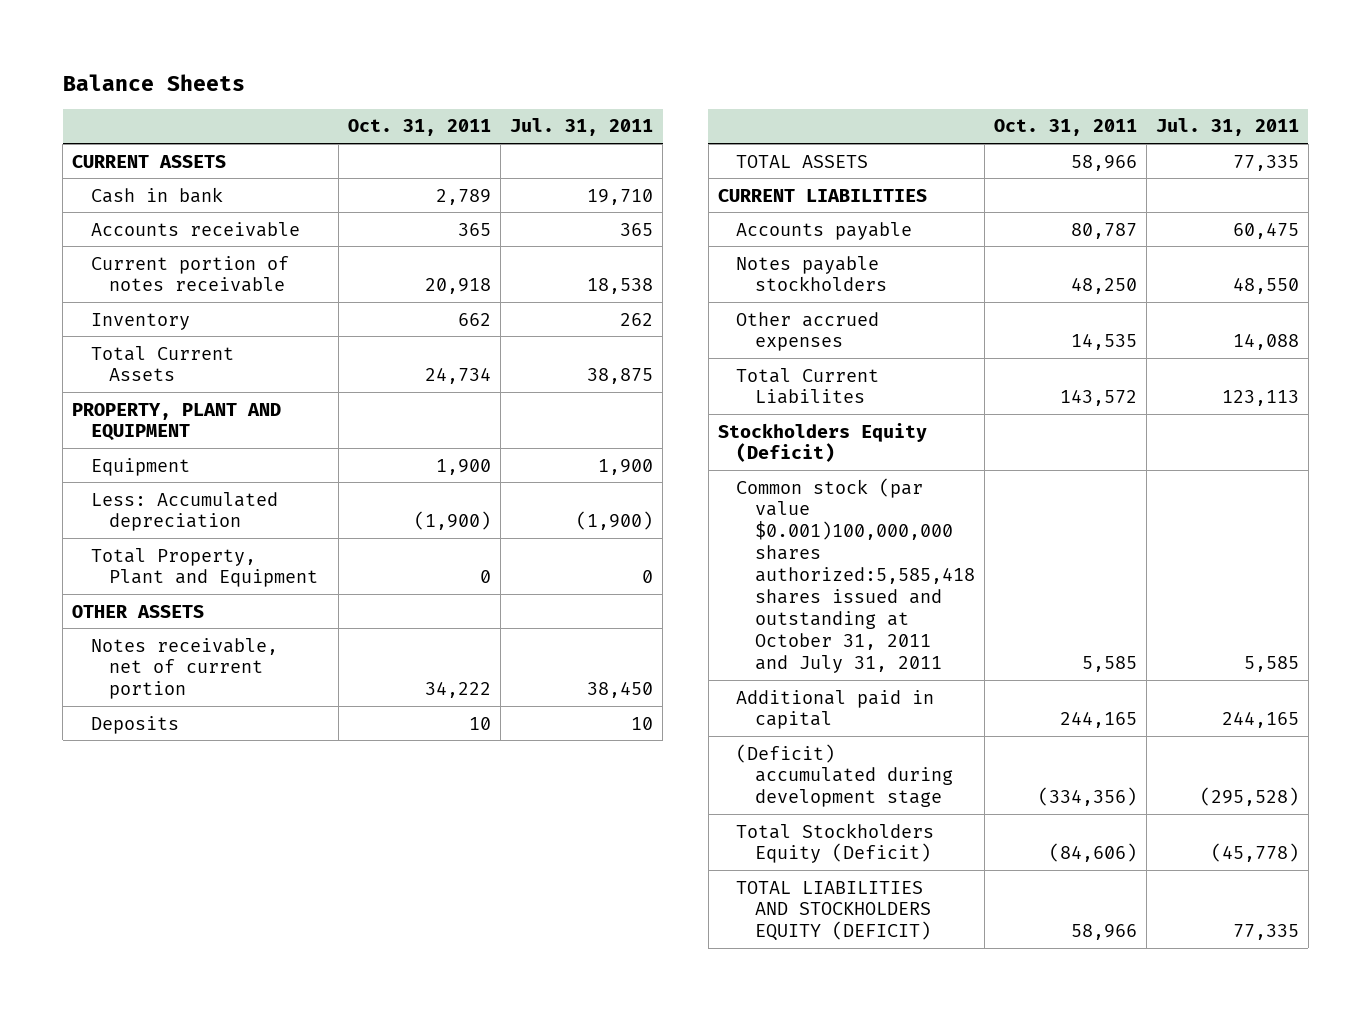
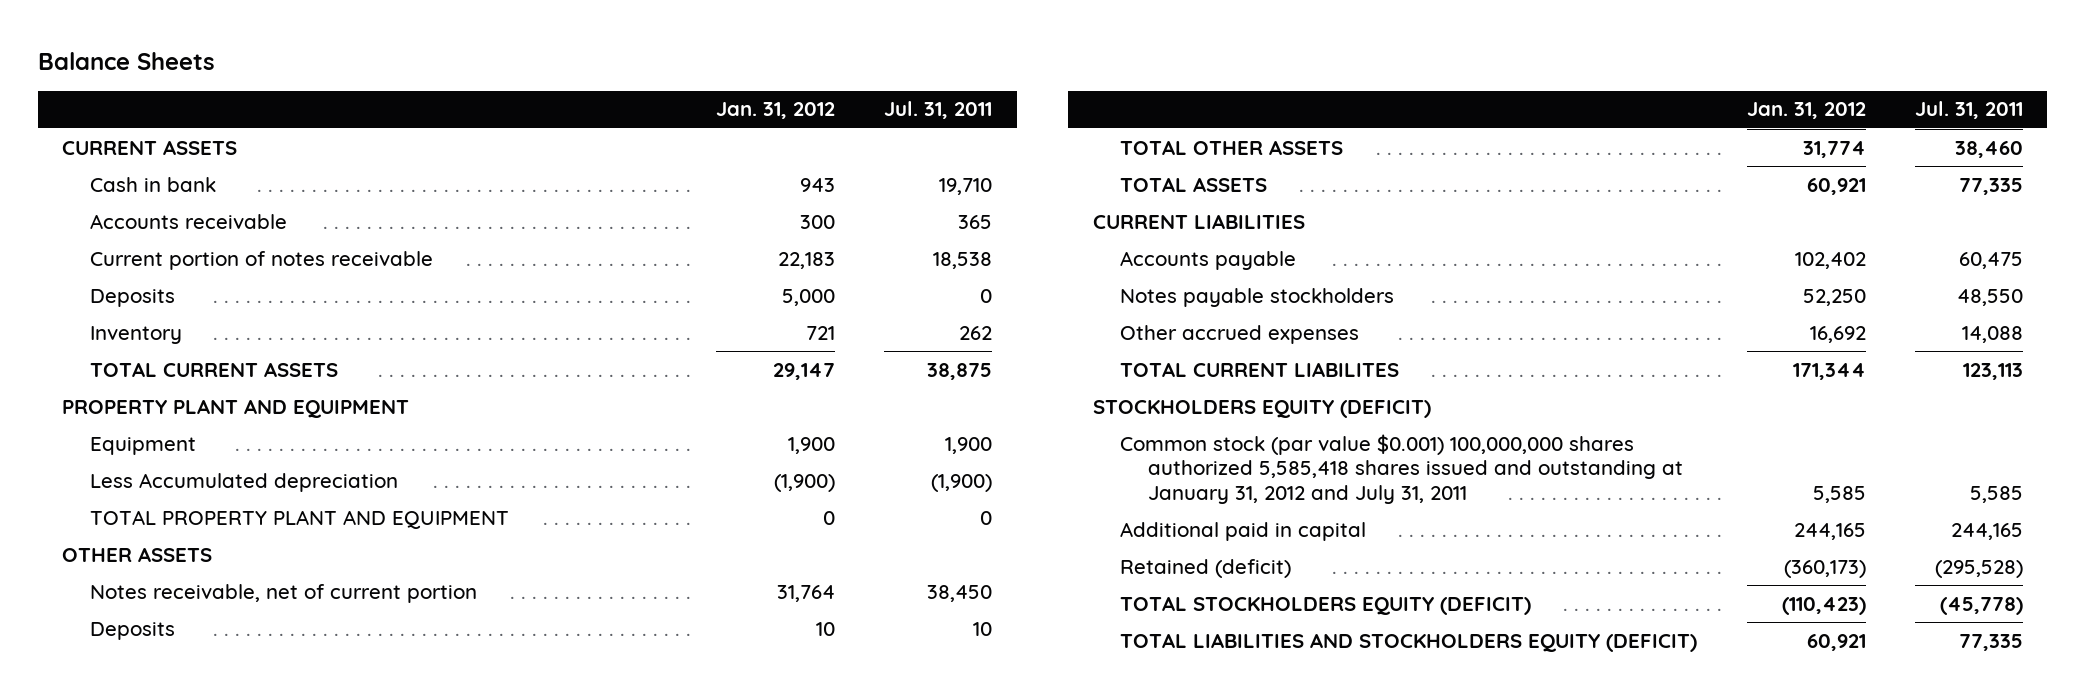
- | Oct. 31, 2011 | Jul. 31, 2011
+ | Jan. 31, 2012 | Jul. 31, 2011
+ Deposits | 5,000 | 0
- Total Current Assets | 24,734 | 38,875
- PROPERTY, PLANT AND EQUIPMENT
+ TOTAL CURRENT ASSETS | 29,147 | 38,875
+ PROPERTY PLANT AND EQUIPMENT
- Less: Accumulated depreciation | (1,900) | (1,900)
- Total Property, Plant and Equipment | 0 | 0
+ Less Accumulated depreciation | (1,900) | (1,900)
+ TOTAL PROPERTY PLANT AND EQUIPMENT | 0 | 0
+ TOTAL OTHER ASSETS | 31,774 | 38,460
- Total Current Liabilites | 143,572 | 123,113
- Stockholders Equity (Deficit)
- Common stock (par value $0.001)100,000,000 shares authorized:5,585,418 shares issued and outstanding at October 31, 2011 and July 31, 2011 | 5,585 | 5,585
+ TOTAL CURRENT LIABILITES | 171,344 | 123,113
+ STOCKHOLDERS EQUITY (DEFICIT)
+ Common stock (par value $0.001) 100,000,000 shares authorized 5,585,418 shares issued and outstanding at January 31, 2012 and July 31, 2011 | 5,585 | 5,585
- (Deficit) accumulated during development stage | (334,356) | (295,528)
- Total Stockholders Equity (Deficit) | (84,606) | (45,778)
+ Retained (deficit) | (360,173) | (295,528)
+ TOTAL STOCKHOLDERS EQUITY (DEFICIT) | (110,423) | (45,778)

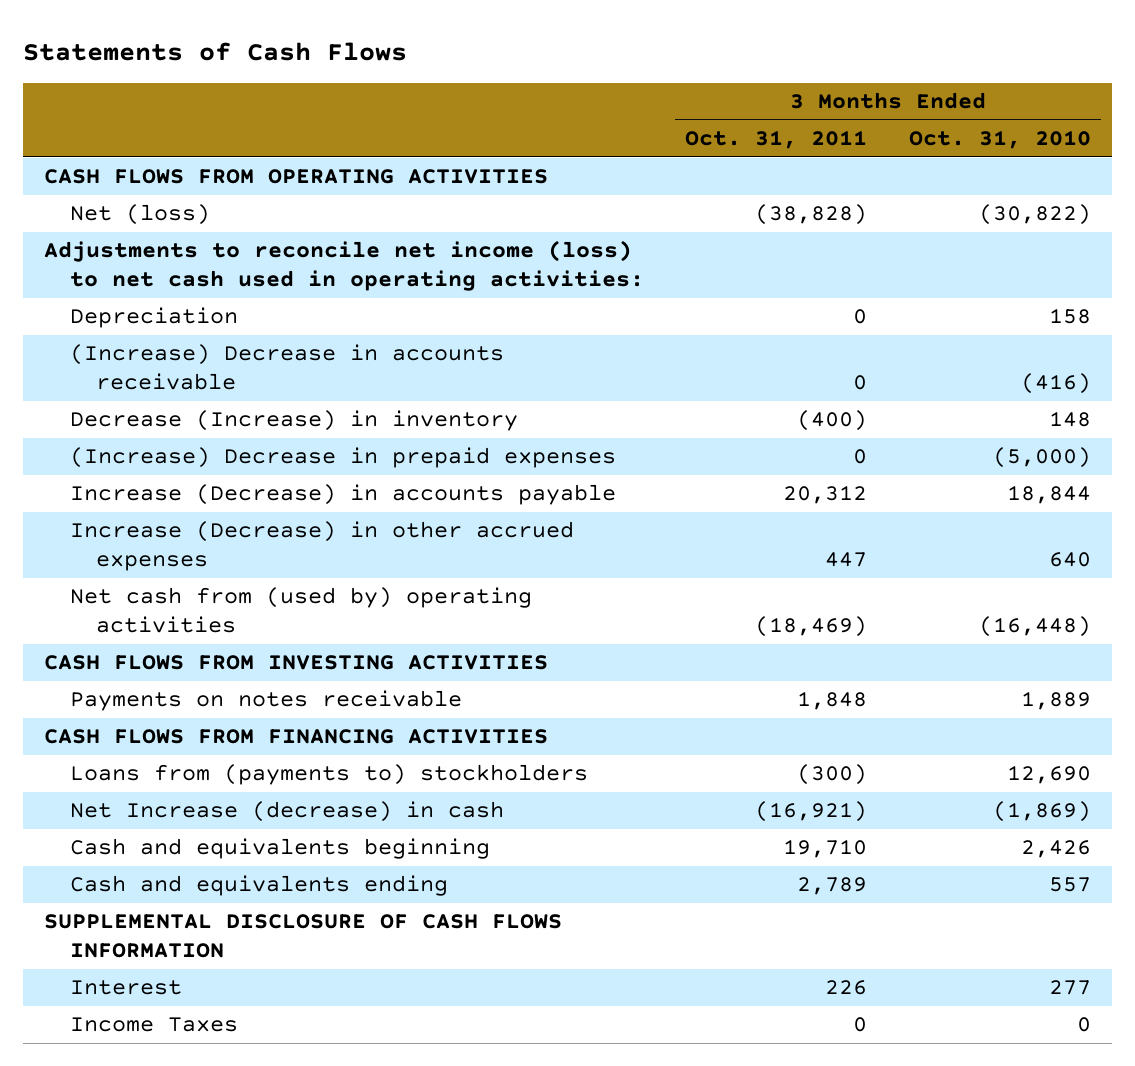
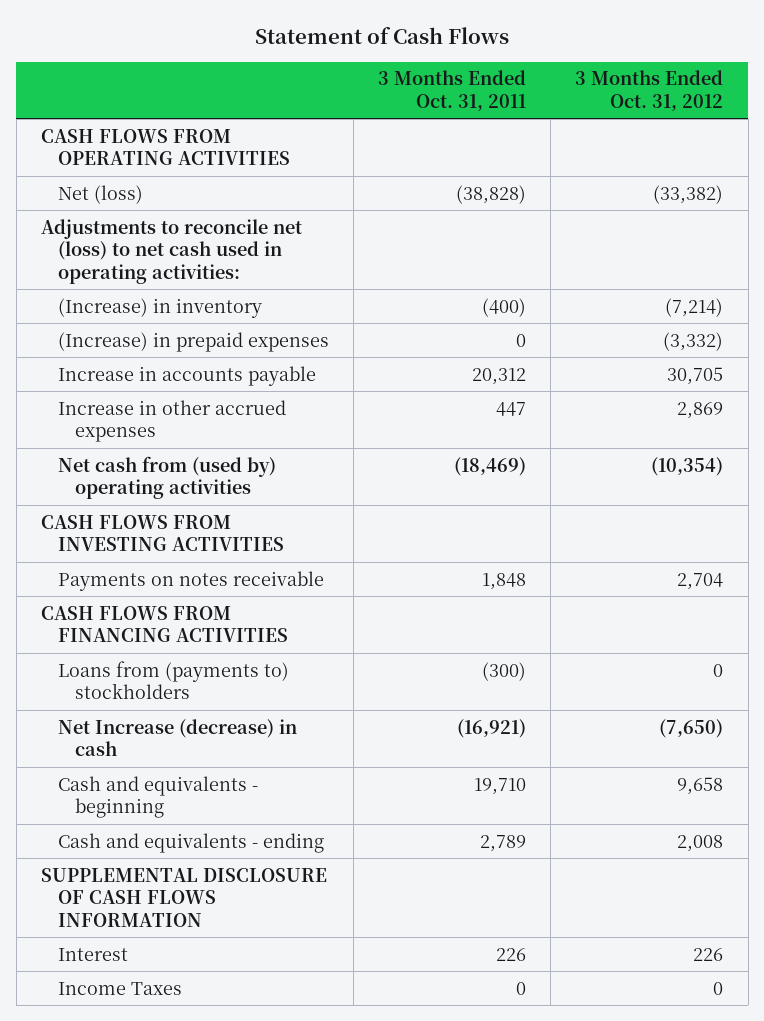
- Statements of Cash Flows
+ Statement of Cash Flows
- | 3 Months Ended Oct. 31, 2011 | 3 Months Ended Oct. 31, 2010
+ | 3 Months Ended Oct. 31, 2011 | 3 Months Ended Oct. 31, 2012
- Adjustments to reconcile net income (loss) to net cash used in operating activities:
- Depreciation | 0 | 158
- (Increase) Decrease in accounts receivable | 0 | (416)
- Decrease (Increase) in inventory | (400) | 148
- (Increase) Decrease in prepaid expenses | 0 | (5,000)
- Increase (Decrease) in accounts payable | 20,312 | 18,844
- Increase (Decrease) in other accrued expenses | 447 | 640
+ Adjustments to reconcile net (loss) to net cash used in operating activities:
+ (Increase) in inventory | (400) | (7,214)
+ (Increase) in prepaid expenses | 0 | (3,332)
+ Increase in accounts payable | 20,312 | 30,705
+ Increase in other accrued expenses | 447 | 2,869
- Cash and equivalents beginning | 19,710 | 2,426
- Cash and equivalents ending | 2,789 | 557
+ Cash and equivalents - beginning | 19,710 | 9,658
+ Cash and equivalents - ending | 2,789 | 2,008

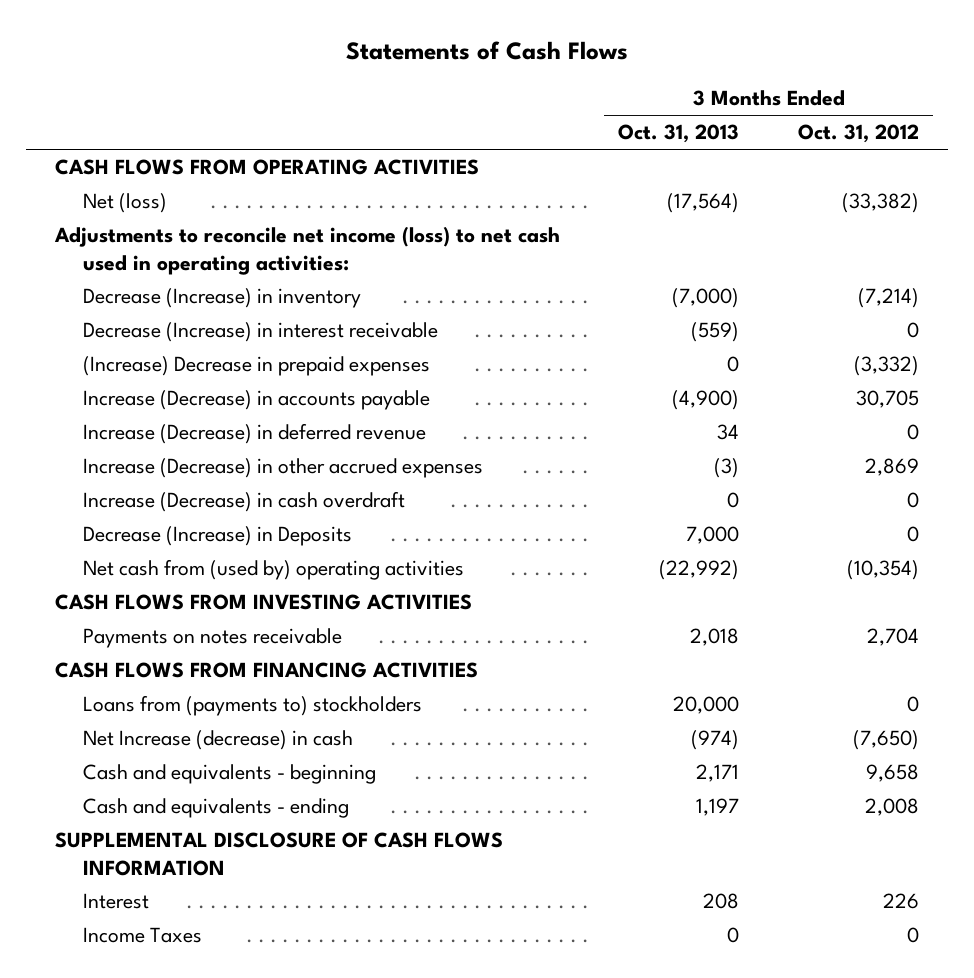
- Statement of Cash Flows
+ Statements of Cash Flows
- | 3 Months Ended Oct. 31, 2011 | 3 Months Ended Oct. 31, 2012
+ | 3 Months Ended Oct. 31, 2013 | 3 Months Ended Oct. 31, 2012
- Adjustments to reconcile net (loss) to net cash used in operating activities:
- (Increase) in inventory | (400) | (7,214)
- (Increase) in prepaid expenses | 0 | (3,332)
- Increase in accounts payable | 20,312 | 30,705
- Increase in other accrued expenses | 447 | 2,869
+ Adjustments to reconcile net income (loss) to net cash used in operating activities:
+ Decrease (Increase) in inventory | (7,000) | (7,214)
+ Decrease (Increase) in interest receivable | (559) | 0
+ (Increase) Decrease in prepaid expenses | 0 | (3,332)
+ Increase (Decrease) in accounts payable | (4,900) | 30,705
+ Increase (Decrease) in deferred revenue | 34 | 0
+ Increase (Decrease) in other accrued expenses | (3) | 2,869
+ Increase (Decrease) in cash overdraft | 0 | 0
+ Decrease (Increase) in Deposits | 7,000 | 0

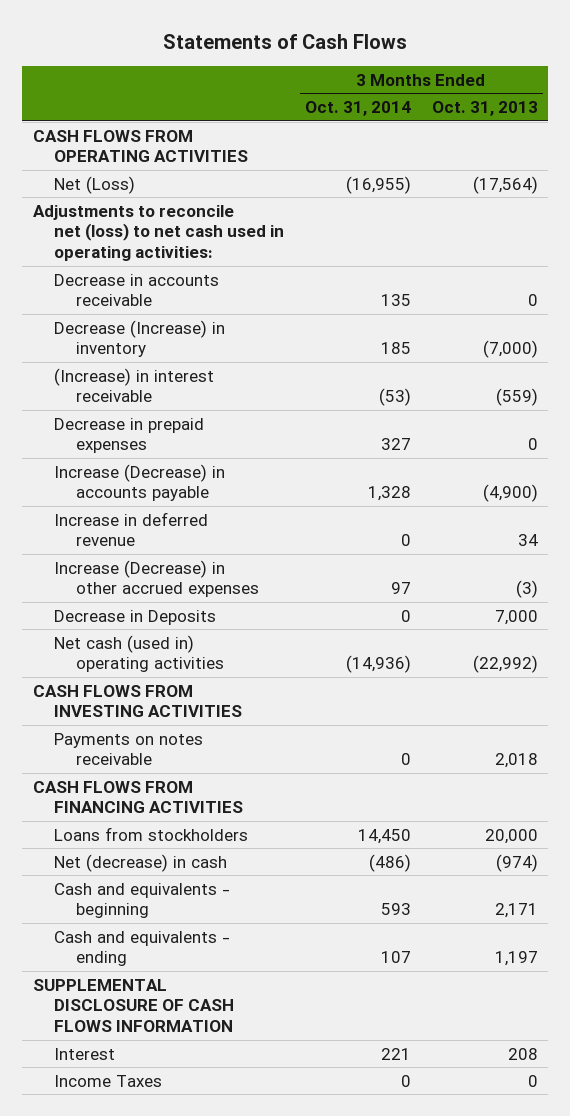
- | 3 Months Ended Oct. 31, 2013 | 3 Months Ended Oct. 31, 2012
+ | 3 Months Ended Oct. 31, 2014 | 3 Months Ended Oct. 31, 2013
- Net (loss) | (17,564) | (33,382)
- Adjustments to reconcile net income (loss) to net cash used in operating activities:
+ Net (Loss) | (16,955) | (17,564)
+ Adjustments to reconcile net (loss) to net cash used in operating activities:
+ Decrease in accounts receivable | 135 | 0
- Decrease (Increase) in interest receivable | (559) | 0
- (Increase) Decrease in prepaid expenses | 0 | (3,332)
+ (Increase) in interest receivable | (53) | (559)
+ Decrease in prepaid expenses | 327 | 0
- Increase (Decrease) in deferred revenue | 34 | 0
+ Increase in deferred revenue | 0 | 34
- Increase (Decrease) in cash overdraft | 0 | 0
- Decrease (Increase) in Deposits | 7,000 | 0
- Net cash from (used by) operating activities | (22,992) | (10,354)
+ Decrease in Deposits | 0 | 7,000
+ Net cash (used in) operating activities | (14,936) | (22,992)
- Loans from (payments to) stockholders | 20,000 | 0
- Net Increase (decrease) in cash | (974) | (7,650)
+ Loans from stockholders | 14,450 | 20,000
+ Net (decrease) in cash | (486) | (974)

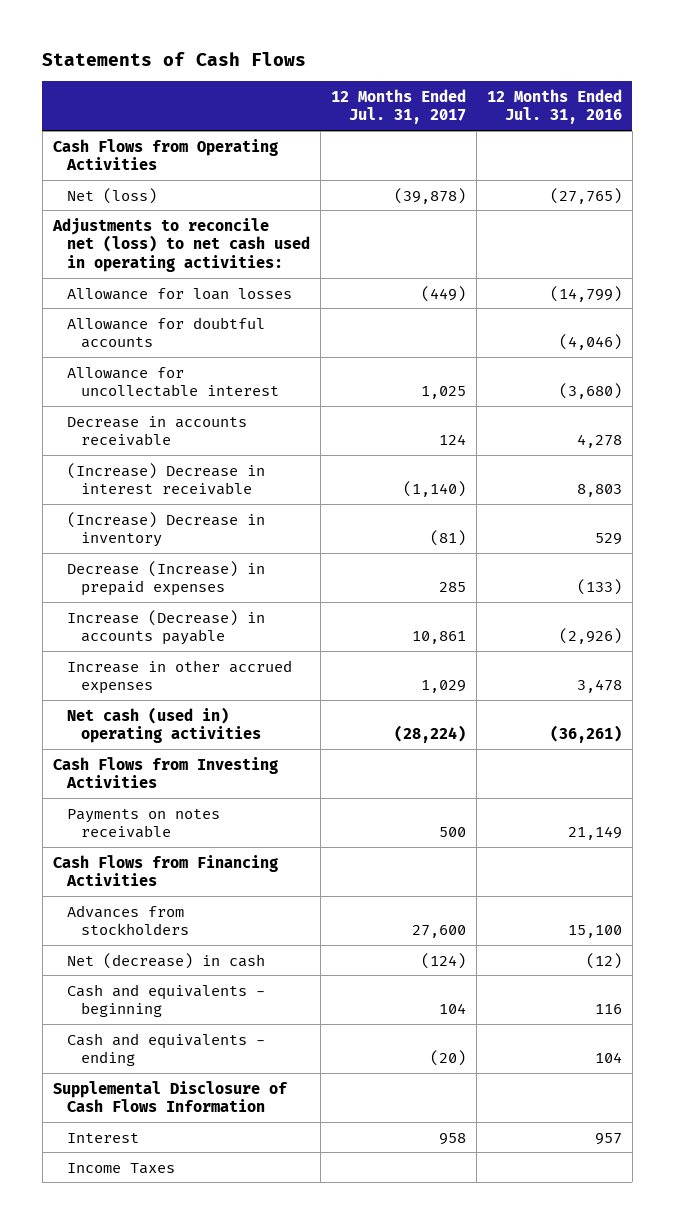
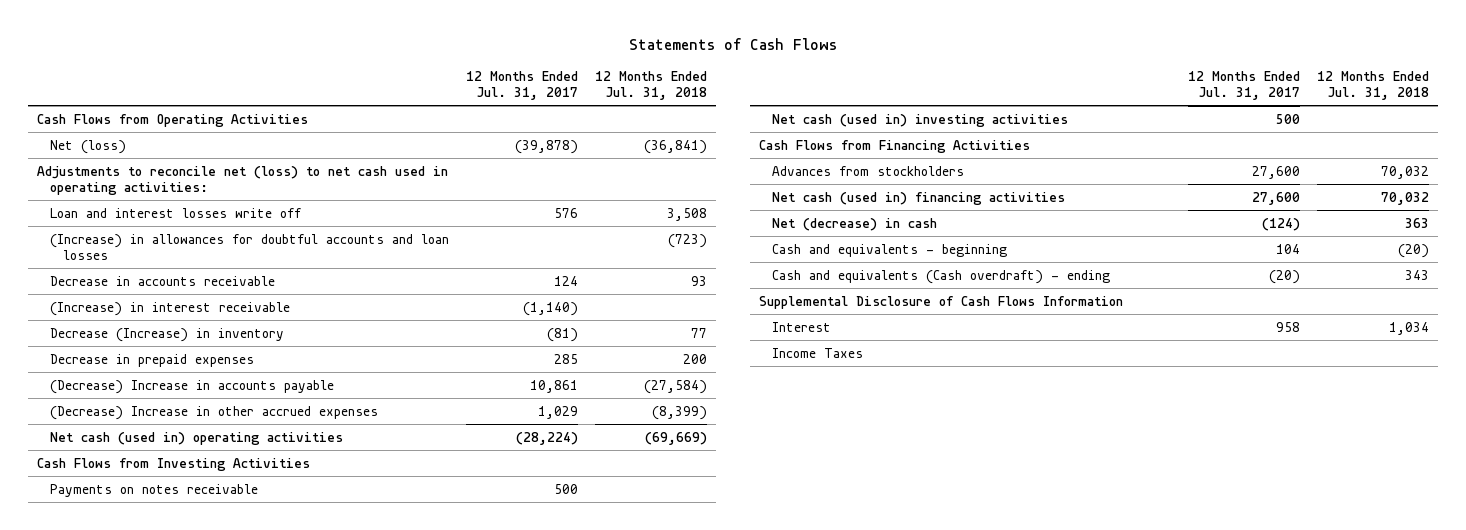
- | 12 Months Ended Jul. 31, 2017 | 12 Months Ended Jul. 31, 2016
+ | 12 Months Ended Jul. 31, 2017 | 12 Months Ended Jul. 31, 2018
- Allowance for loan losses | (449) | (14,799)
- Allowance for doubtful accounts | | (4,046)
- Allowance for uncollectable interest | 1,025 | (3,680)
+ Loan and interest losses write off | 576 | 3,508
+ (Increase) in allowances for doubtful accounts and loan losses | | (723)
- (Increase) Decrease in interest receivable | (1,140) | 8,803
- (Increase) Decrease in inventory | (81) | 529
- Decrease (Increase) in prepaid expenses | 285 | (133)
- Increase (Decrease) in accounts payable | 10,861 | (2,926)
- Increase in other accrued expenses | 1,029 | 3,478
+ (Increase) in interest receivable | (1,140) |
+ Decrease (Increase) in inventory | (81) | 77
+ Decrease in prepaid expenses | 285 | 200
+ (Decrease) Increase in accounts payable | 10,861 | (27,584)
+ (Decrease) Increase in other accrued expenses | 1,029 | (8,399)
+ Net cash (used in) investing activities | 500 |
+ Net cash (used in) financing activities | 27,600 | 70,032
- Cash and equivalents - ending | (20) | 104
+ Cash and equivalents (Cash overdraft) - ending | (20) | 343

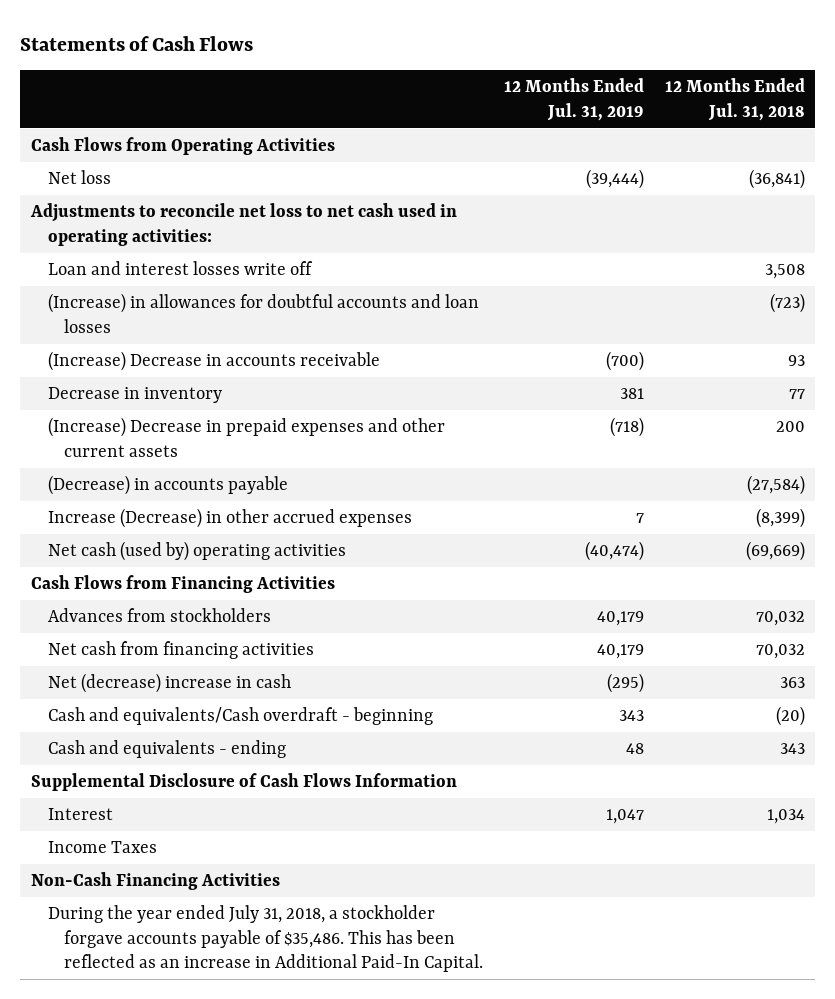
- | 12 Months Ended Jul. 31, 2017 | 12 Months Ended Jul. 31, 2018
+ | 12 Months Ended Jul. 31, 2019 | 12 Months Ended Jul. 31, 2018
- Net (loss) | (39,878) | (36,841)
- Adjustments to reconcile net (loss) to net cash used in operating activities:
+ Net loss | (39,444) | (36,841)
+ Adjustments to reconcile net loss to net cash used in operating activities:
- Decrease in accounts receivable | 124 | 93
- (Increase) in interest receivable | (1,140) |
- Decrease (Increase) in inventory | (81) | 77
- Decrease in prepaid expenses | 285 | 200
- (Decrease) Increase in accounts payable | 10,861 | (27,584)
- (Decrease) Increase in other accrued expenses | 1,029 | (8,399)
- Net cash (used in) operating activities | (28,224) | (69,669)
- Cash Flows from Investing Activities
- Payments on notes receivable | 500 |
- Net cash (used in) investing activities | 500 |
+ (Increase) Decrease in accounts receivable | (700) | 93
+ Decrease in inventory | 381 | 77
+ (Increase) Decrease in prepaid expenses and other current assets | (718) | 200
+ (Decrease) in accounts payable | | (27,584)
+ Increase (Decrease) in other accrued expenses | 7 | (8,399)
+ Net cash (used by) operating activities | (40,474) | (69,669)
- Net cash (used in) financing activities | 27,600 | 70,032
- Net (decrease) in cash | (124) | 363
- Cash and equivalents - beginning | 104 | (20)
- Cash and equivalents (Cash overdraft) - ending | (20) | 343
+ Net cash from financing activities | 40,179 | 70,032
+ Net (decrease) increase in cash | (295) | 363
+ Cash and equivalents/Cash overdraft - beginning | 343 | (20)
+ Cash and equivalents - ending | 48 | 343
+ Non-Cash Financing Activities
+ During the year ended July 31, 2018, a stockholder forgave accounts payable of $35,486. This has been reflected as an increase in Additional Paid-In Capital.

